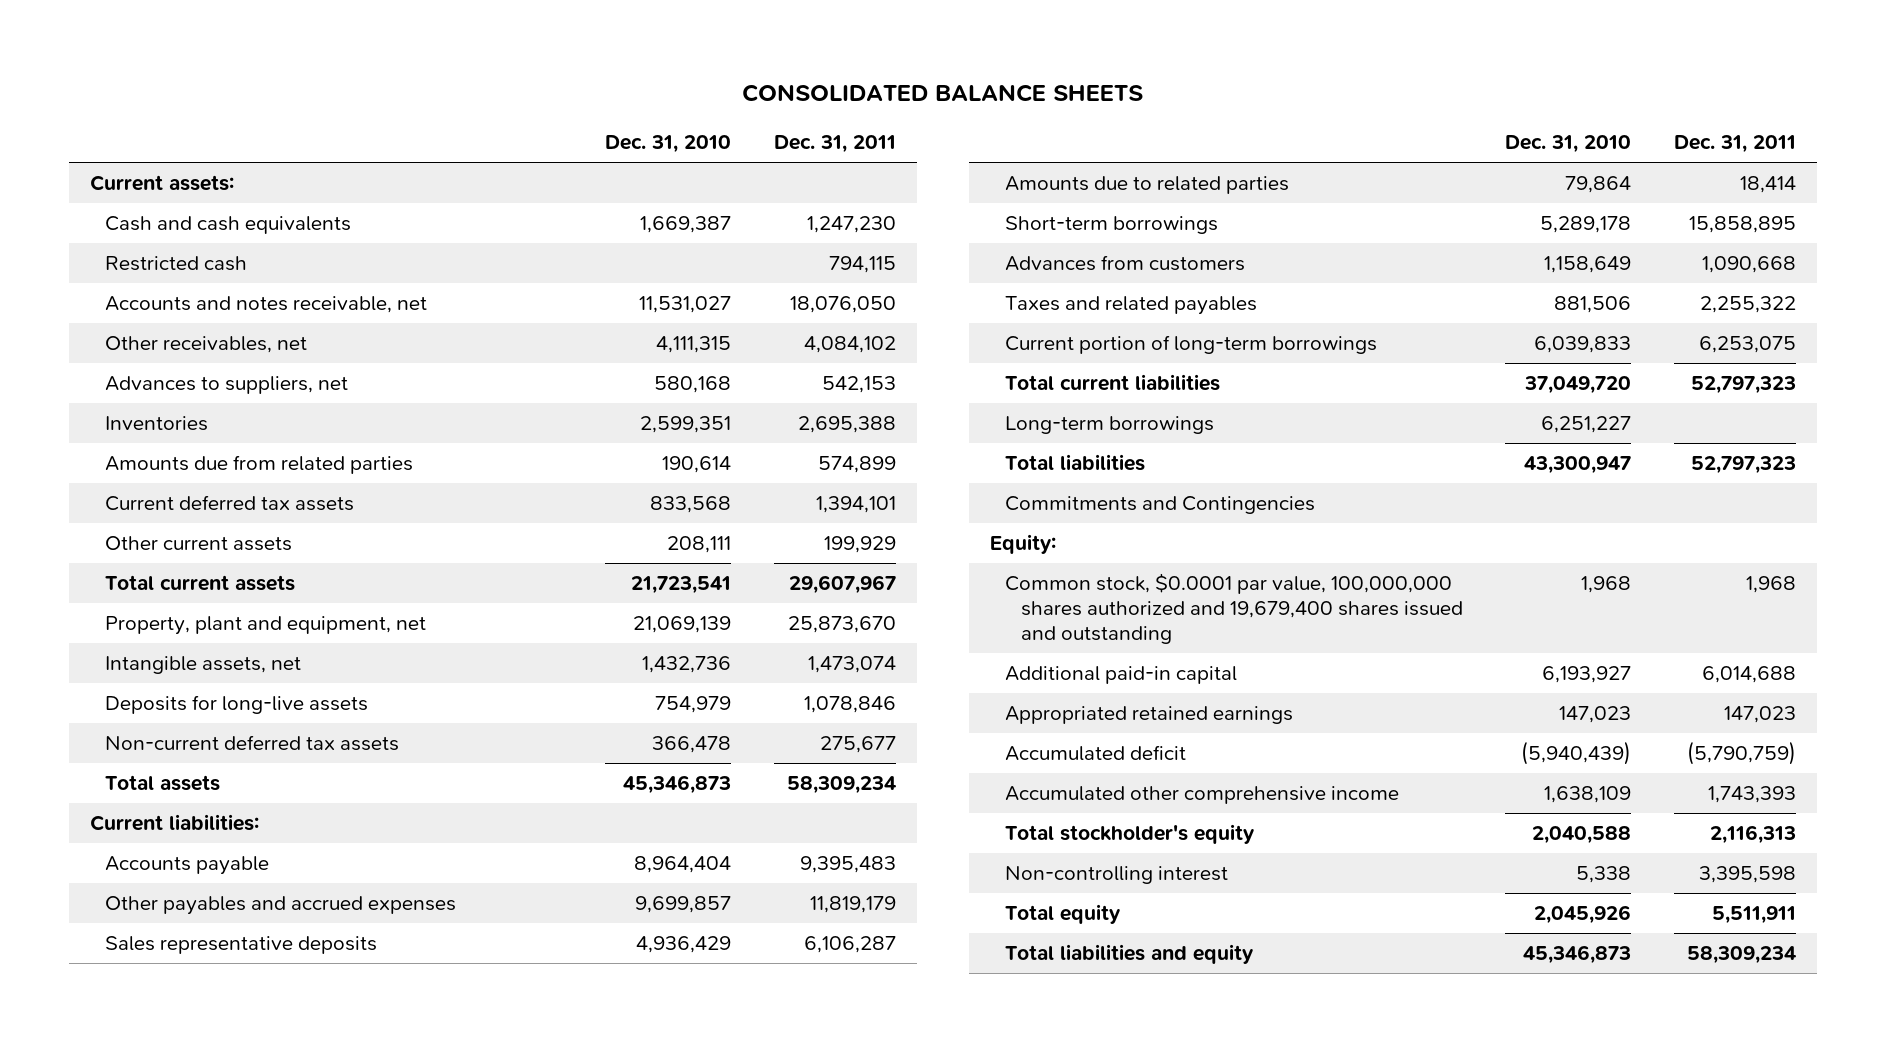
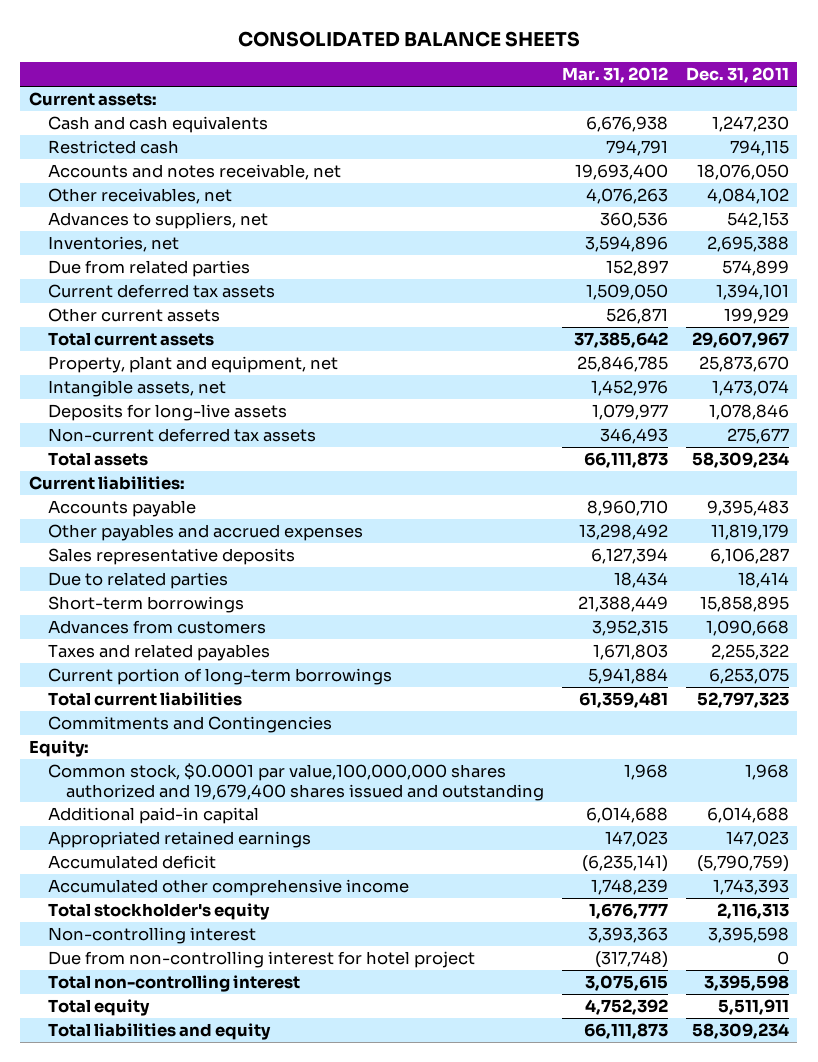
- | Dec. 31, 2010 | Dec. 31, 2011
+ | Mar. 31, 2012 | Dec. 31, 2011
- Inventories | 2,599,351 | 2,695,388
- Amounts due from related parties | 190,614 | 574,899
+ Inventories, net | 3,594,896 | 2,695,388
+ Due from related parties | 152,897 | 574,899
- Amounts due to related parties | 79,864 | 18,414
+ Due to related parties | 18,434 | 18,414
- Long-term borrowings | 6,251,227 |
- Total liabilities | 43,300,947 | 52,797,323
- Common stock, $0.0001 par value, 100,000,000 shares authorized and 19,679,400 shares issued and outstanding | 1,968 | 1,968
+ Common stock, $0.0001 par value,100,000,000 shares authorized and 19,679,400 shares issued and outstanding | 1,968 | 1,968
+ Due from non-controlling interest for hotel project | (317,748) | 0
+ Total non-controlling interest | 3,075,615 | 3,395,598

